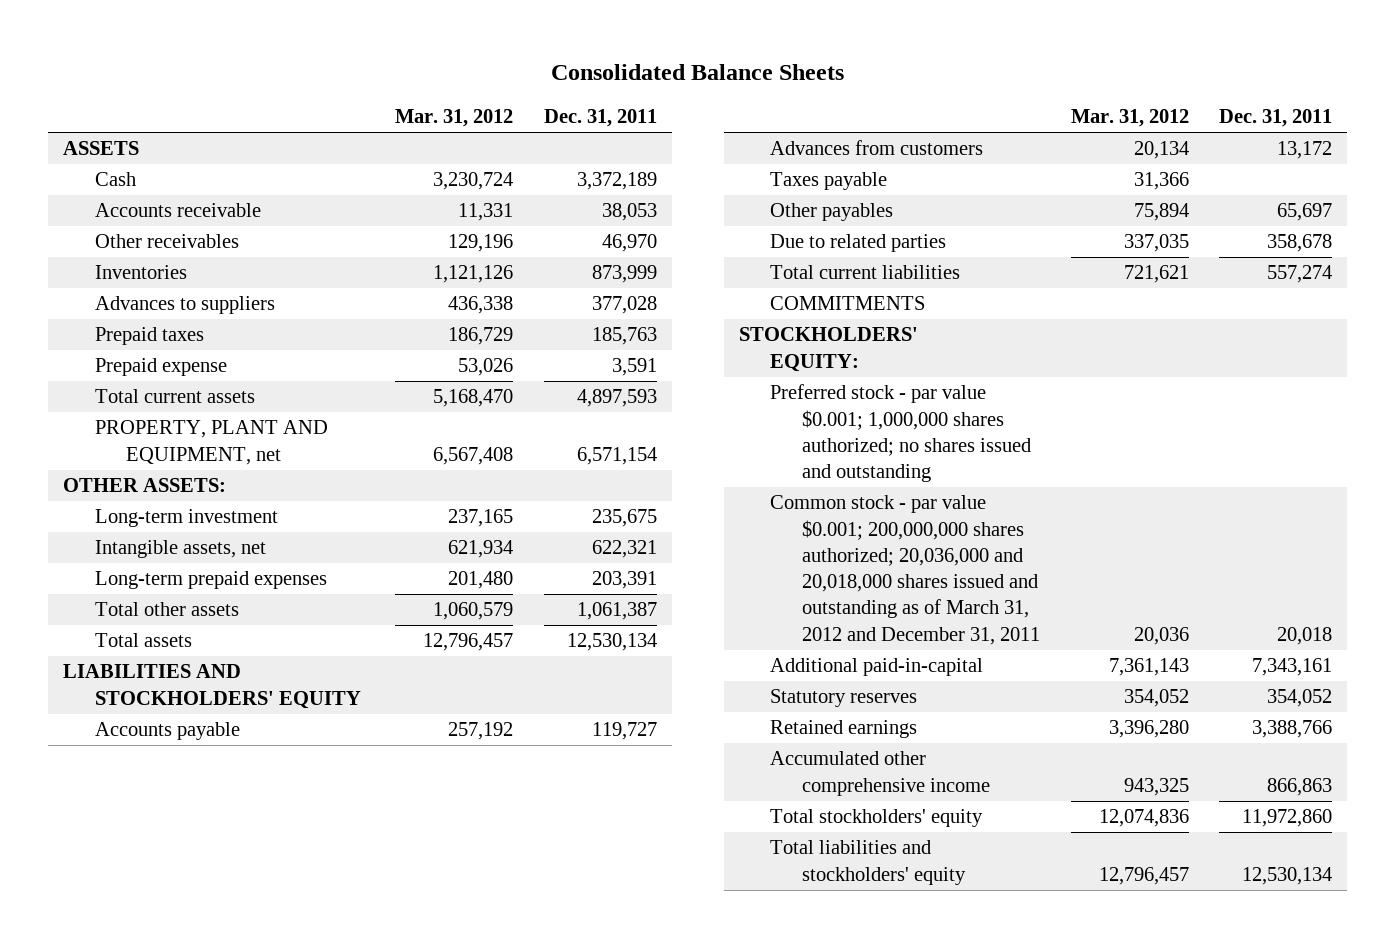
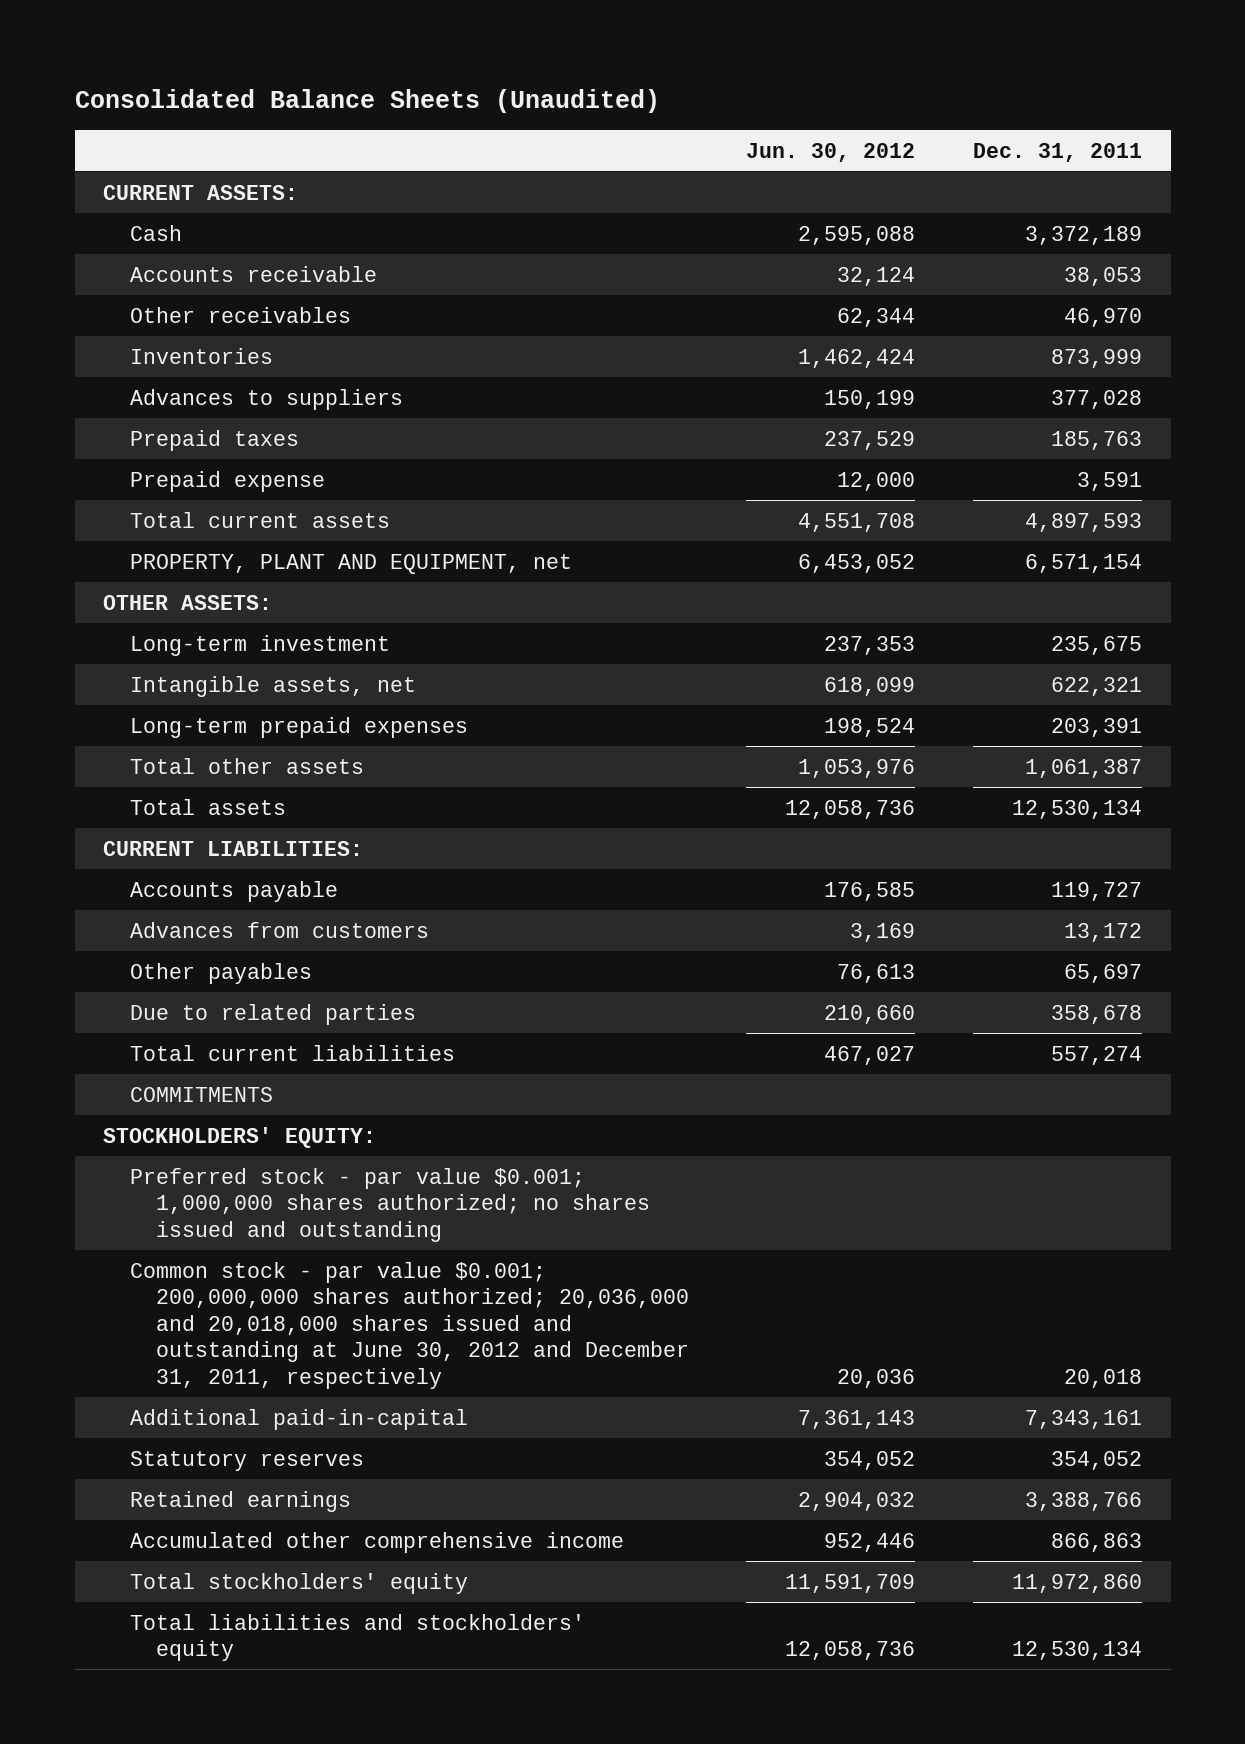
- Consolidated Balance Sheets
+ Consolidated Balance Sheets (Unaudited)
- | Mar. 31, 2012 | Dec. 31, 2011
+ | Jun. 30, 2012 | Dec. 31, 2011
- ASSETS
+ CURRENT ASSETS:
- LIABILITIES AND STOCKHOLDERS' EQUITY
+ CURRENT LIABILITIES:
- Taxes payable | 31,366 |
- Common stock - par value $0.001; 200,000,000 shares authorized; 20,036,000 and 20,018,000 shares issued and outstanding as of March 31, 2012 and December 31, 2011 | 20,036 | 20,018
+ Common stock - par value $0.001; 200,000,000 shares authorized; 20,036,000 and 20,018,000 shares issued and outstanding at June 30, 2012 and December 31, 2011, respectively | 20,036 | 20,018

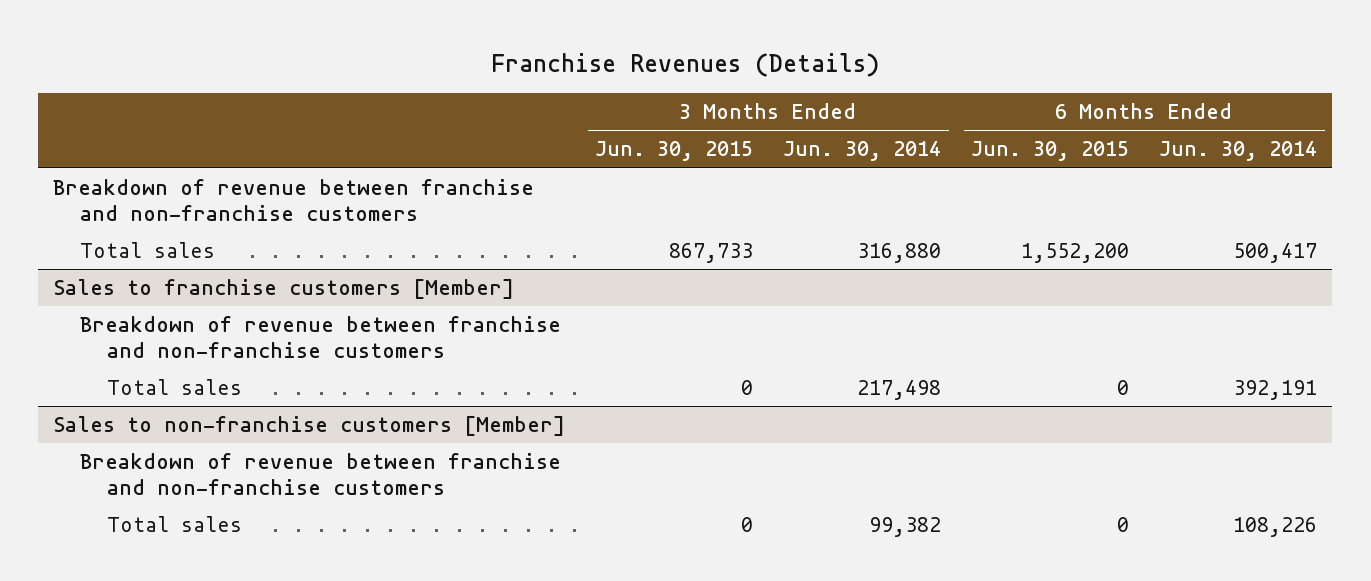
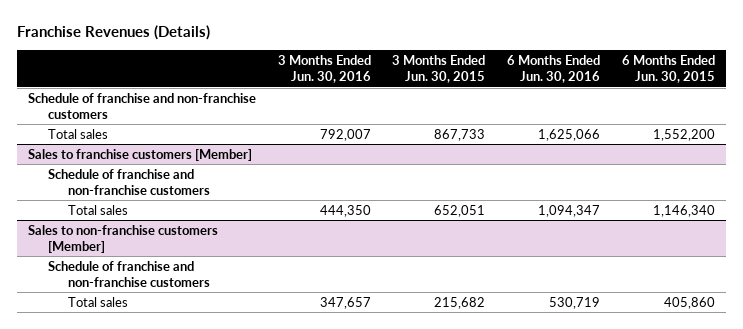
- | 3 Months Ended Jun. 30, 2015 | 3 Months Ended Jun. 30, 2014 | 6 Months Ended Jun. 30, 2015 | 6 Months Ended Jun. 30, 2014
+ | 3 Months Ended Jun. 30, 2016 | 3 Months Ended Jun. 30, 2015 | 6 Months Ended Jun. 30, 2016 | 6 Months Ended Jun. 30, 2015
- Breakdown of revenue between franchise and non-franchise customers
+ Schedule of franchise and non-franchise customers
@ Sales to franchise customers [Member]
- Breakdown of revenue between franchise and non-franchise customers
- Total sales | 0 | 217,498 | 0 | 392,191
+ Schedule of franchise and non-franchise customers
+ Total sales | 444,350 | 652,051 | 1,094,347 | 1,146,340
@ Sales to non-franchise customers [Member]
- Breakdown of revenue between franchise and non-franchise customers
- Total sales | 0 | 99,382 | 0 | 108,226
+ Schedule of franchise and non-franchise customers
+ Total sales | 347,657 | 215,682 | 530,719 | 405,860

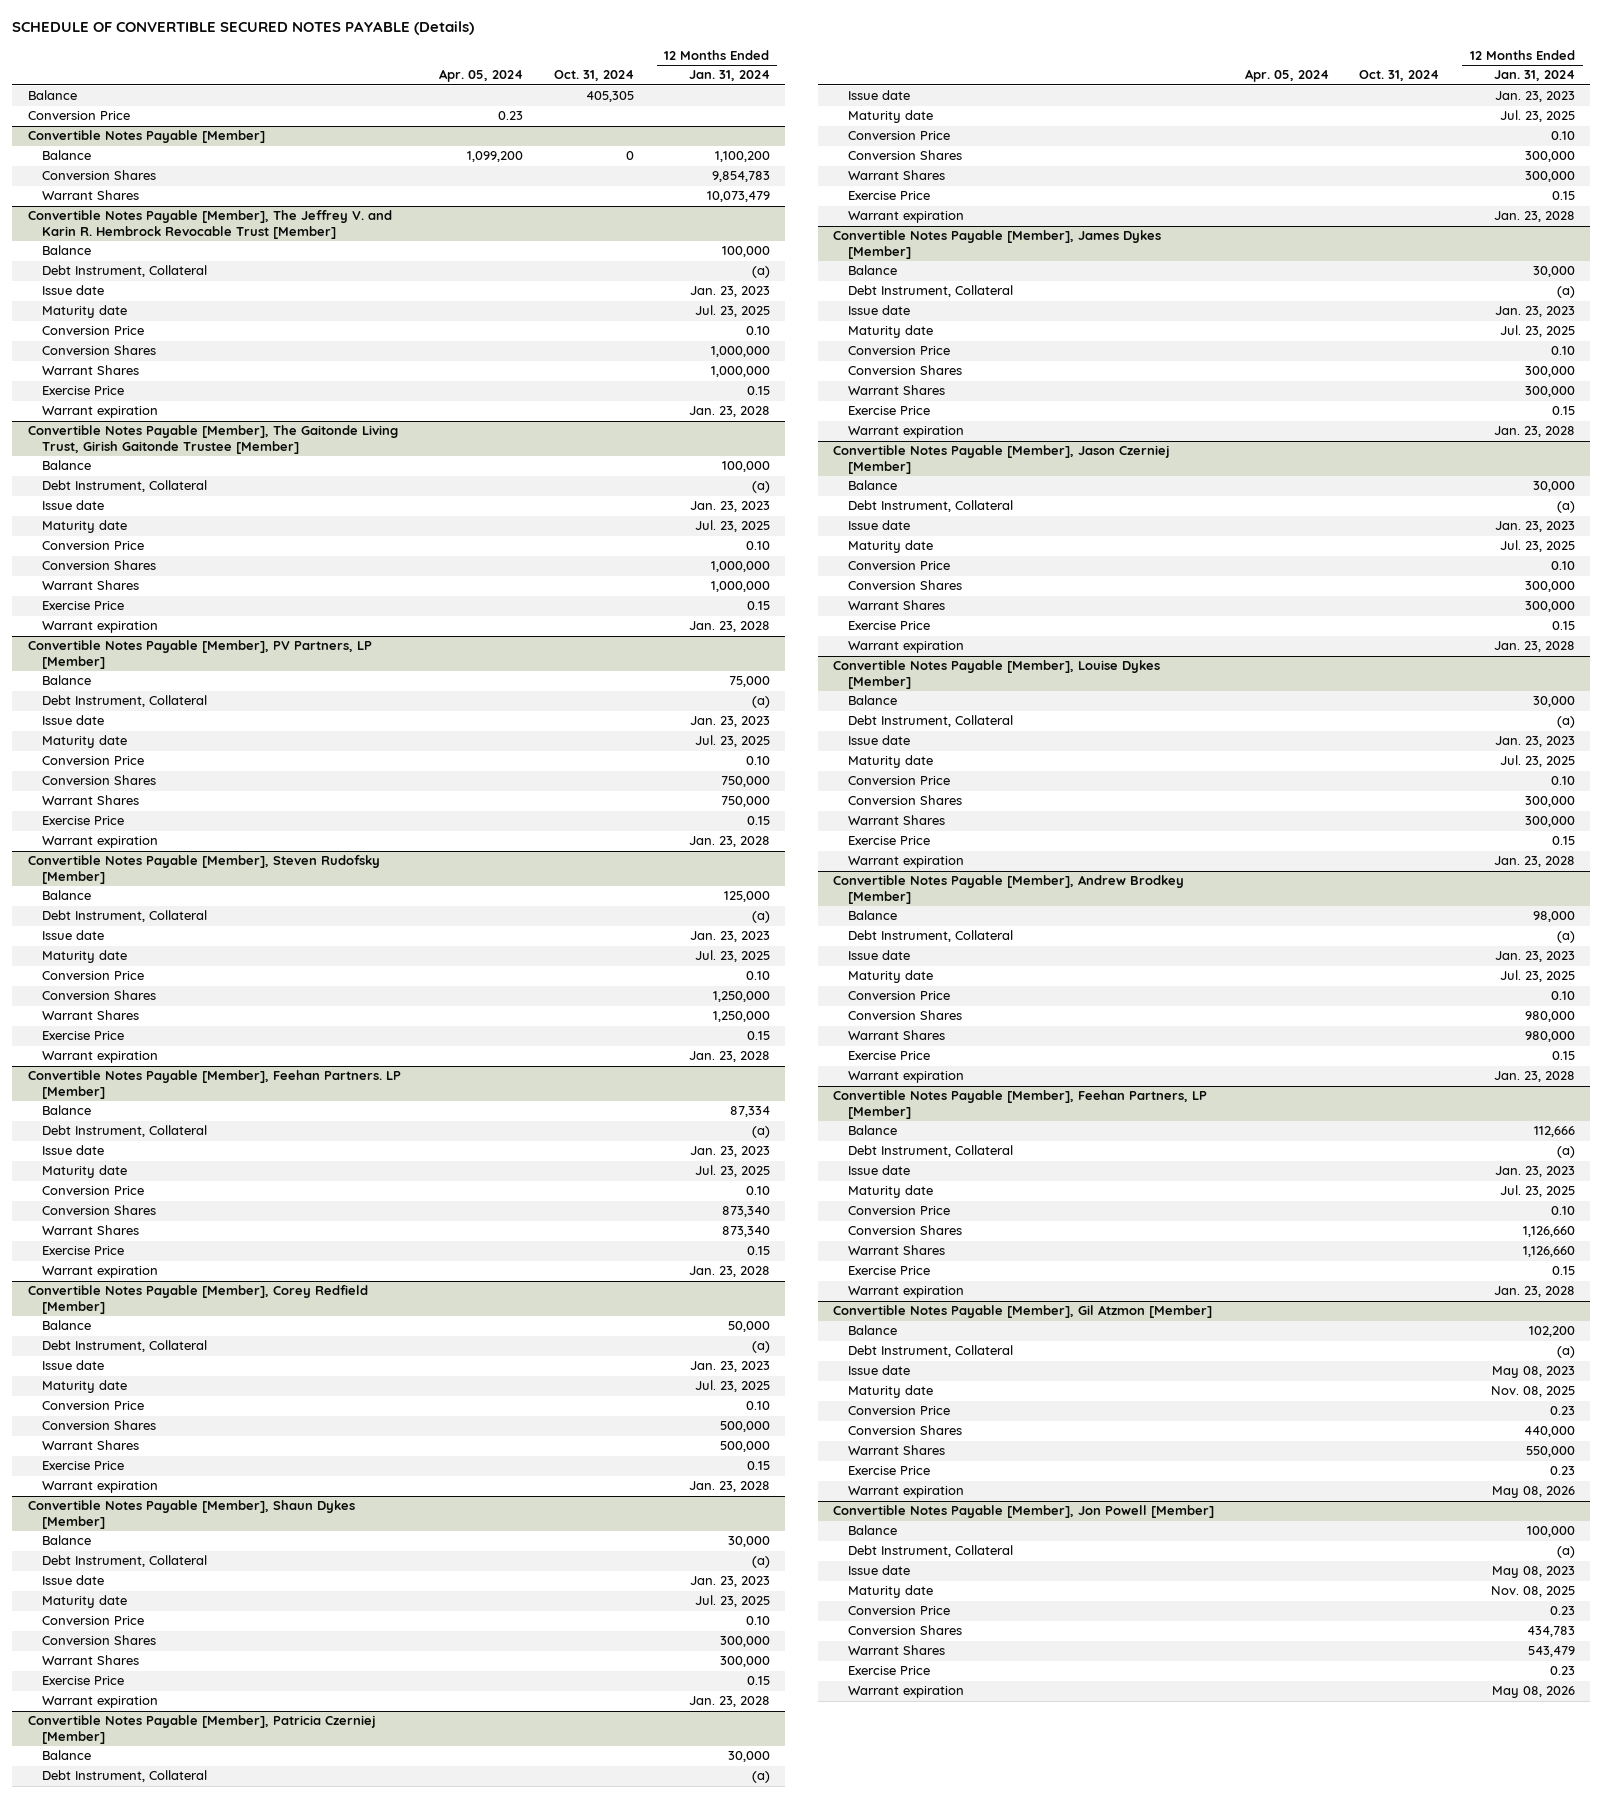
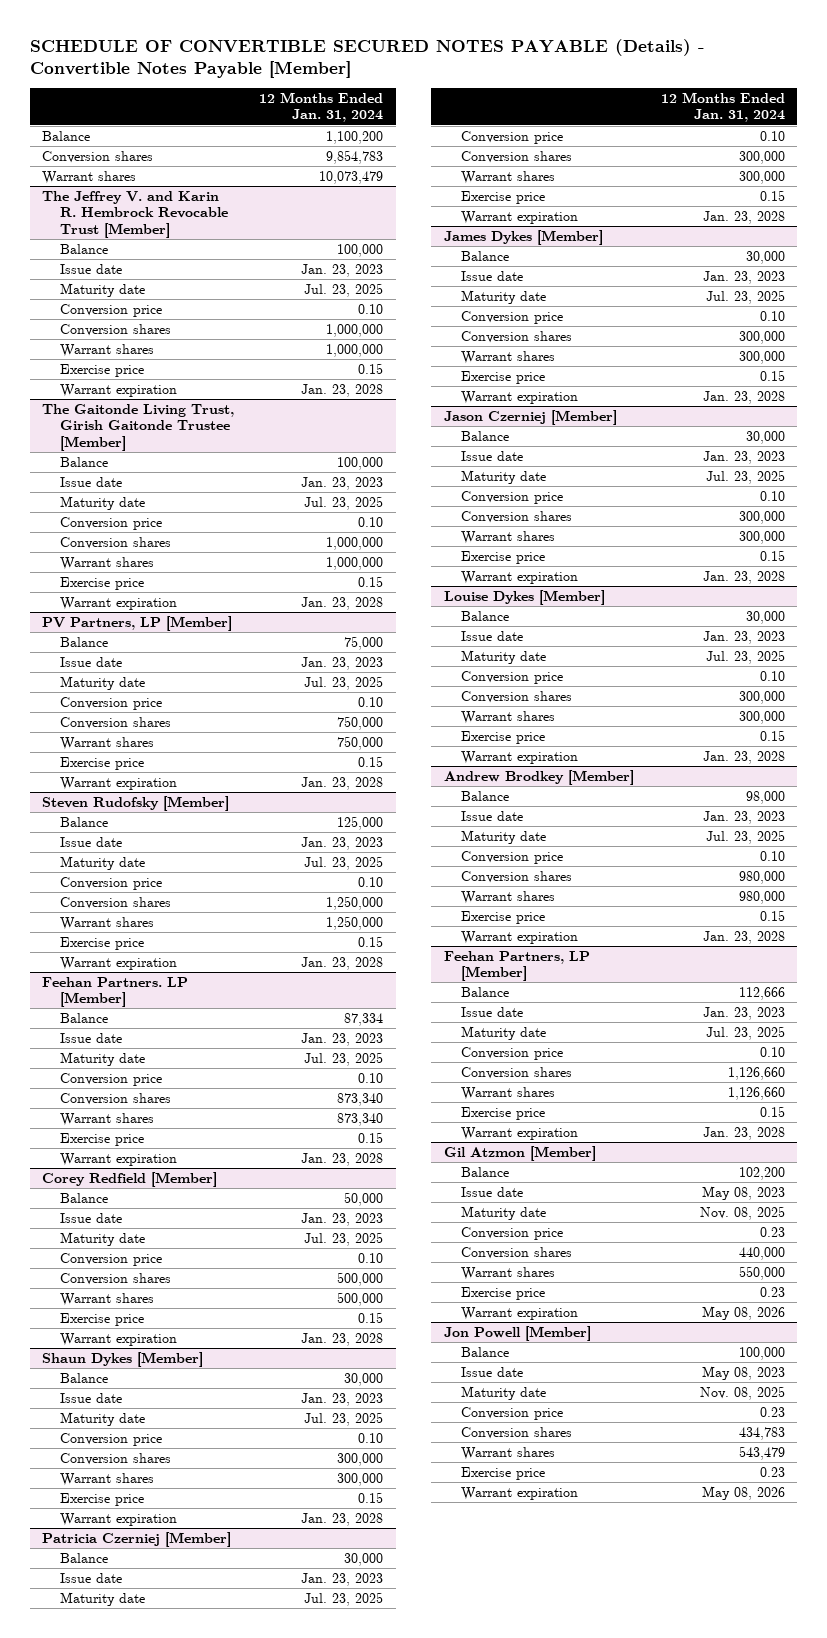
- SCHEDULE OF CONVERTIBLE SECURED NOTES PAYABLE (Details)
+ SCHEDULE OF CONVERTIBLE SECURED NOTES PAYABLE (Details) - Convertible Notes Payable [Member]
- | Apr. 05, 2024 | Oct. 31, 2024 | 12 Months Ended Jan. 31, 2024
+ | 12 Months Ended Jan. 31, 2024
- Balance | | 405,305 |
- Conversion Price | 0.23 | |
- Convertible Notes Payable [Member]
- Conversion Shares | | | 9,854,783
- Warrant Shares | | | 10,073,479
- Convertible Notes Payable [Member], The Jeffrey V. and Karin R. Hembrock Revocable Trust [Member]
+ Conversion shares | 9,854,783
+ Warrant shares | 10,073,479
+ The Jeffrey V. and Karin R. Hembrock Revocable Trust [Member]
- Debt Instrument, Collateral | | | (a)
- Conversion Price | | | 0.10
- Conversion Shares | | | 1,000,000
- Warrant Shares | | | 1,000,000
- Exercise Price | | | 0.15
+ Conversion price | 0.10
+ Conversion shares | 1,000,000
+ Warrant shares | 1,000,000
+ Exercise price | 0.15
- Convertible Notes Payable [Member], The Gaitonde Living Trust, Girish Gaitonde Trustee [Member]
+ The Gaitonde Living Trust, Girish Gaitonde Trustee [Member]
- Debt Instrument, Collateral | | | (a)
- Conversion Price | | | 0.10
- Conversion Shares | | | 1,000,000
- Warrant Shares | | | 1,000,000
- Exercise Price | | | 0.15
+ Conversion price | 0.10
+ Conversion shares | 1,000,000
+ Warrant shares | 1,000,000
+ Exercise price | 0.15
- Convertible Notes Payable [Member], PV Partners, LP [Member]
+ PV Partners, LP [Member]
- Debt Instrument, Collateral | | | (a)
- Conversion Price | | | 0.10
- Conversion Shares | | | 750,000
- Warrant Shares | | | 750,000
- Exercise Price | | | 0.15
+ Conversion price | 0.10
+ Conversion shares | 750,000
+ Warrant shares | 750,000
+ Exercise price | 0.15
- Convertible Notes Payable [Member], Steven Rudofsky [Member]
+ Steven Rudofsky [Member]
- Debt Instrument, Collateral | | | (a)
- Conversion Price | | | 0.10
- Conversion Shares | | | 1,250,000
- Warrant Shares | | | 1,250,000
- Exercise Price | | | 0.15
+ Conversion price | 0.10
+ Conversion shares | 1,250,000
+ Warrant shares | 1,250,000
+ Exercise price | 0.15
- Convertible Notes Payable [Member], Feehan Partners. LP [Member]
+ Feehan Partners. LP [Member]
- Debt Instrument, Collateral | | | (a)
- Conversion Price | | | 0.10
- Conversion Shares | | | 873,340
- Warrant Shares | | | 873,340
- Exercise Price | | | 0.15
+ Conversion price | 0.10
+ Conversion shares | 873,340
+ Warrant shares | 873,340
+ Exercise price | 0.15
- Convertible Notes Payable [Member], Corey Redfield [Member]
+ Corey Redfield [Member]
- Debt Instrument, Collateral | | | (a)
- Conversion Price | | | 0.10
- Conversion Shares | | | 500,000
- Warrant Shares | | | 500,000
- Exercise Price | | | 0.15
+ Conversion price | 0.10
+ Conversion shares | 500,000
+ Warrant shares | 500,000
+ Exercise price | 0.15
- Convertible Notes Payable [Member], Shaun Dykes [Member]
+ Shaun Dykes [Member]
- Debt Instrument, Collateral | | | (a)
- Conversion Price | | | 0.10
- Conversion Shares | | | 300,000
- Warrant Shares | | | 300,000
- Exercise Price | | | 0.15
+ Conversion price | 0.10
+ Conversion shares | 300,000
+ Warrant shares | 300,000
+ Exercise price | 0.15
- Convertible Notes Payable [Member], Patricia Czerniej [Member]
+ Patricia Czerniej [Member]
- Debt Instrument, Collateral | | | (a)
- Conversion Price | | | 0.10
- Conversion Shares | | | 300,000
- Warrant Shares | | | 300,000
- Exercise Price | | | 0.15
+ Conversion price | 0.10
+ Conversion shares | 300,000
+ Warrant shares | 300,000
+ Exercise price | 0.15
- Convertible Notes Payable [Member], James Dykes [Member]
+ James Dykes [Member]
- Debt Instrument, Collateral | | | (a)
- Conversion Price | | | 0.10
- Conversion Shares | | | 300,000
- Warrant Shares | | | 300,000
- Exercise Price | | | 0.15
+ Conversion price | 0.10
+ Conversion shares | 300,000
+ Warrant shares | 300,000
+ Exercise price | 0.15
- Convertible Notes Payable [Member], Jason Czerniej [Member]
+ Jason Czerniej [Member]
- Debt Instrument, Collateral | | | (a)
- Conversion Price | | | 0.10
- Conversion Shares | | | 300,000
- Warrant Shares | | | 300,000
- Exercise Price | | | 0.15
+ Conversion price | 0.10
+ Conversion shares | 300,000
+ Warrant shares | 300,000
+ Exercise price | 0.15
- Convertible Notes Payable [Member], Louise Dykes [Member]
+ Louise Dykes [Member]
- Debt Instrument, Collateral | | | (a)
- Conversion Price | | | 0.10
- Conversion Shares | | | 300,000
- Warrant Shares | | | 300,000
- Exercise Price | | | 0.15
+ Conversion price | 0.10
+ Conversion shares | 300,000
+ Warrant shares | 300,000
+ Exercise price | 0.15
- Convertible Notes Payable [Member], Andrew Brodkey [Member]
+ Andrew Brodkey [Member]
- Debt Instrument, Collateral | | | (a)
- Conversion Price | | | 0.10
- Conversion Shares | | | 980,000
- Warrant Shares | | | 980,000
- Exercise Price | | | 0.15
+ Conversion price | 0.10
+ Conversion shares | 980,000
+ Warrant shares | 980,000
+ Exercise price | 0.15
- Convertible Notes Payable [Member], Feehan Partners, LP [Member]
+ Feehan Partners, LP [Member]
- Debt Instrument, Collateral | | | (a)
- Conversion Price | | | 0.10
- Conversion Shares | | | 1,126,660
- Warrant Shares | | | 1,126,660
- Exercise Price | | | 0.15
+ Conversion price | 0.10
+ Conversion shares | 1,126,660
+ Warrant shares | 1,126,660
+ Exercise price | 0.15
- Convertible Notes Payable [Member], Gil Atzmon [Member]
+ Gil Atzmon [Member]
- Debt Instrument, Collateral | | | (a)
- Conversion Price | | | 0.23
- Conversion Shares | | | 440,000
- Warrant Shares | | | 550,000
- Exercise Price | | | 0.23
+ Conversion price | 0.23
+ Conversion shares | 440,000
+ Warrant shares | 550,000
+ Exercise price | 0.23
- Convertible Notes Payable [Member], Jon Powell [Member]
+ Jon Powell [Member]
- Debt Instrument, Collateral | | | (a)
- Conversion Price | | | 0.23
- Conversion Shares | | | 434,783
- Warrant Shares | | | 543,479
- Exercise Price | | | 0.23
+ Conversion price | 0.23
+ Conversion shares | 434,783
+ Warrant shares | 543,479
+ Exercise price | 0.23

